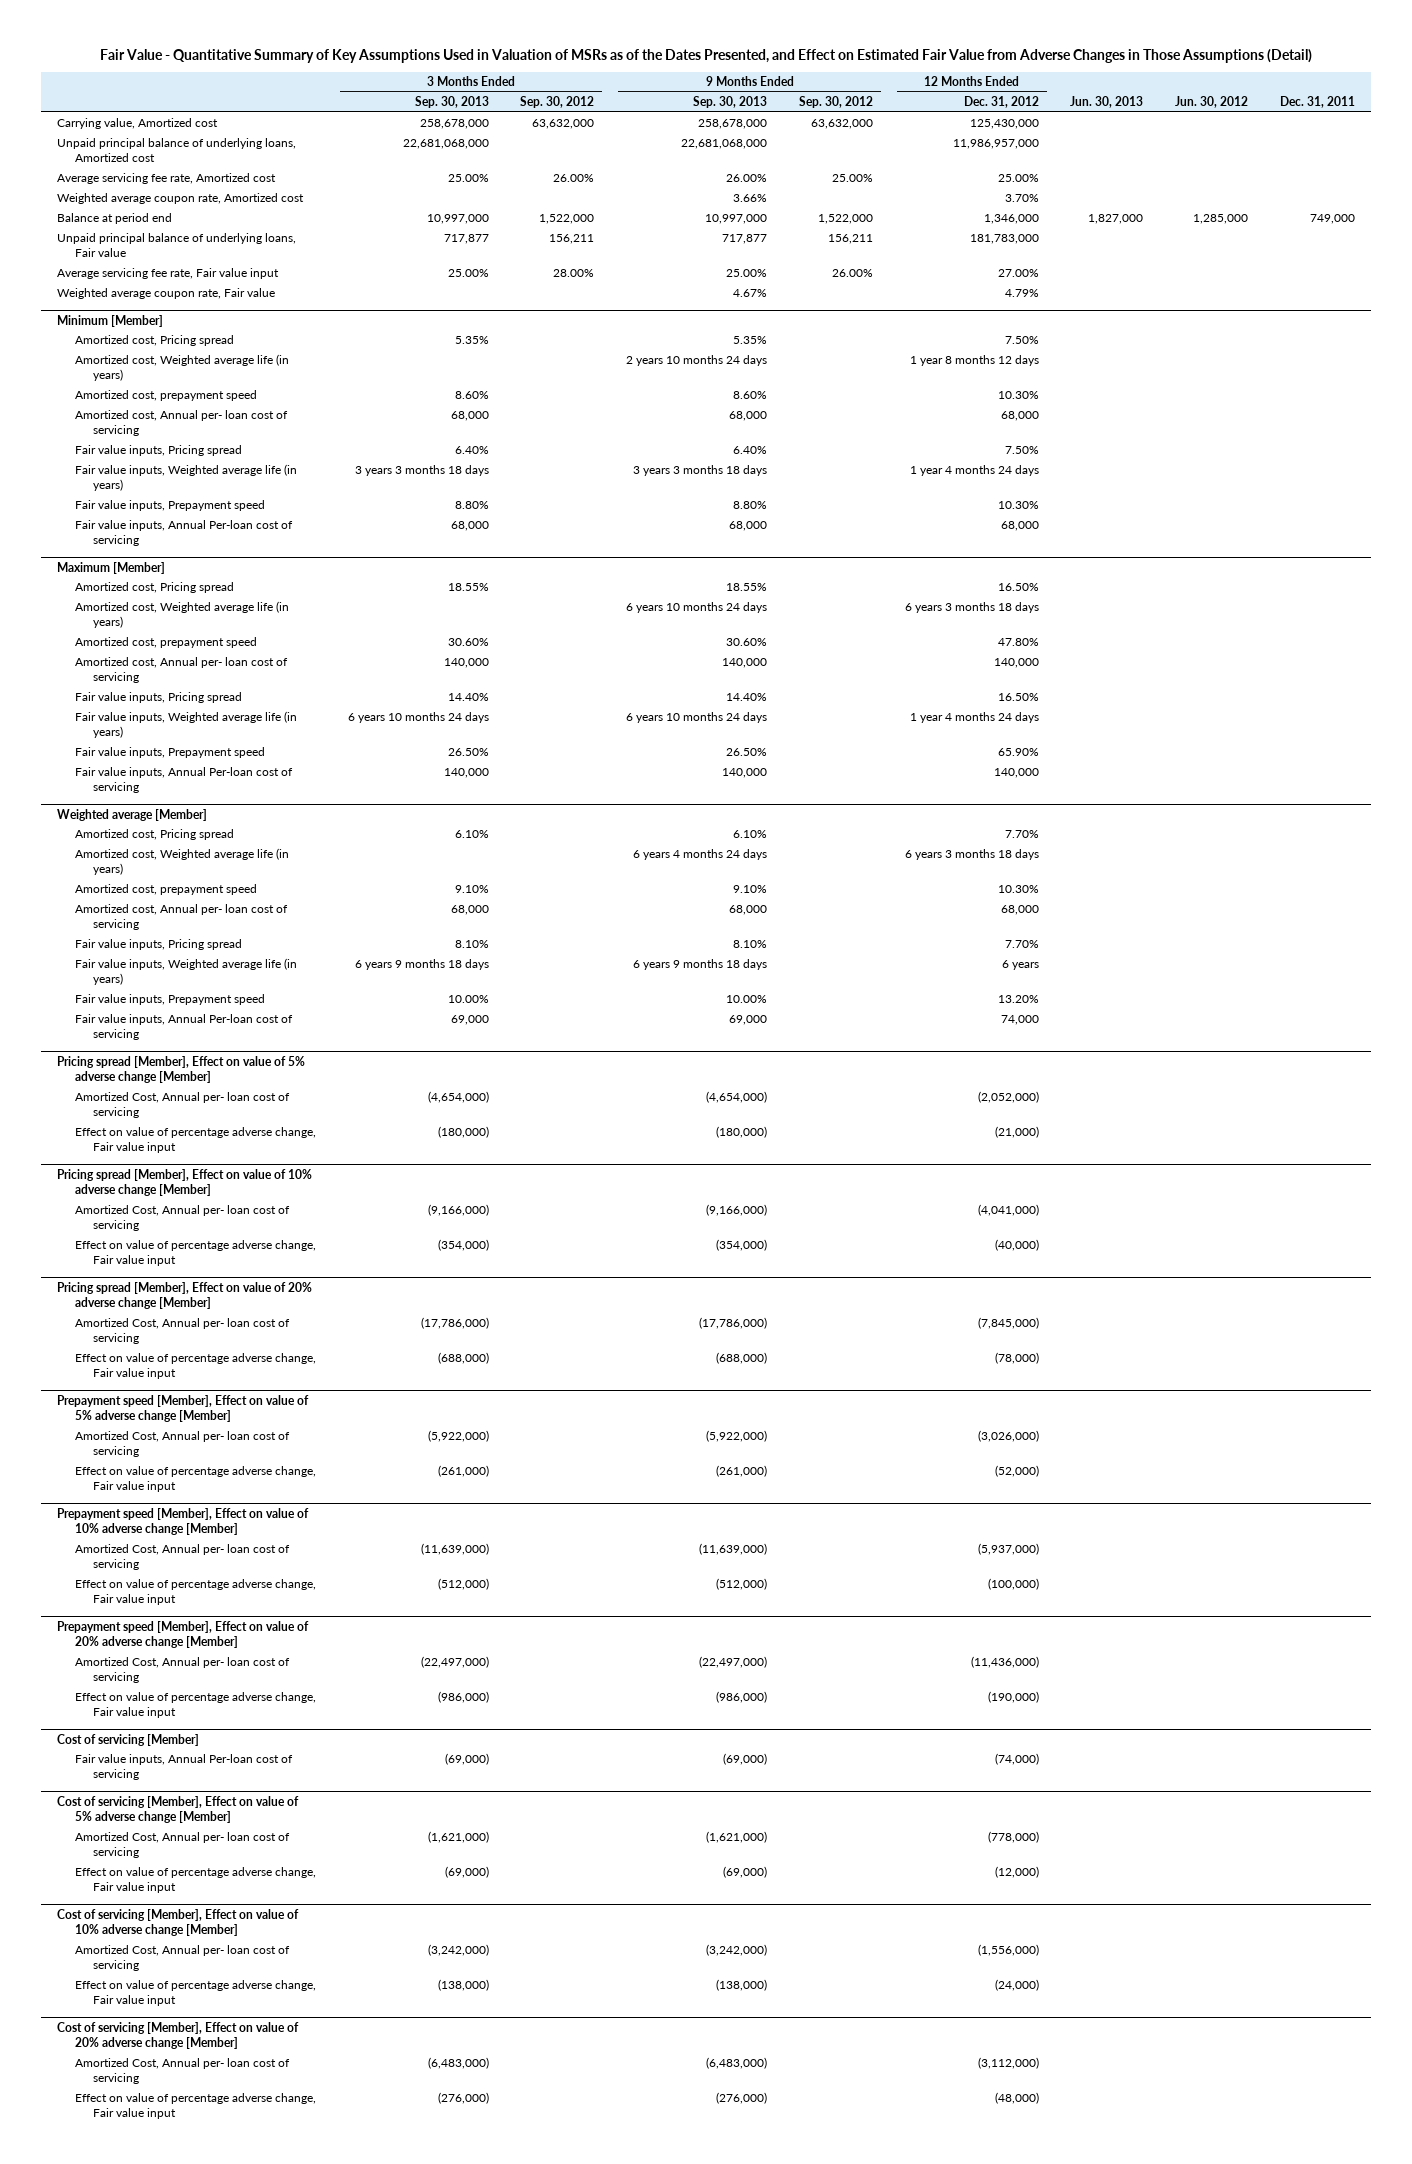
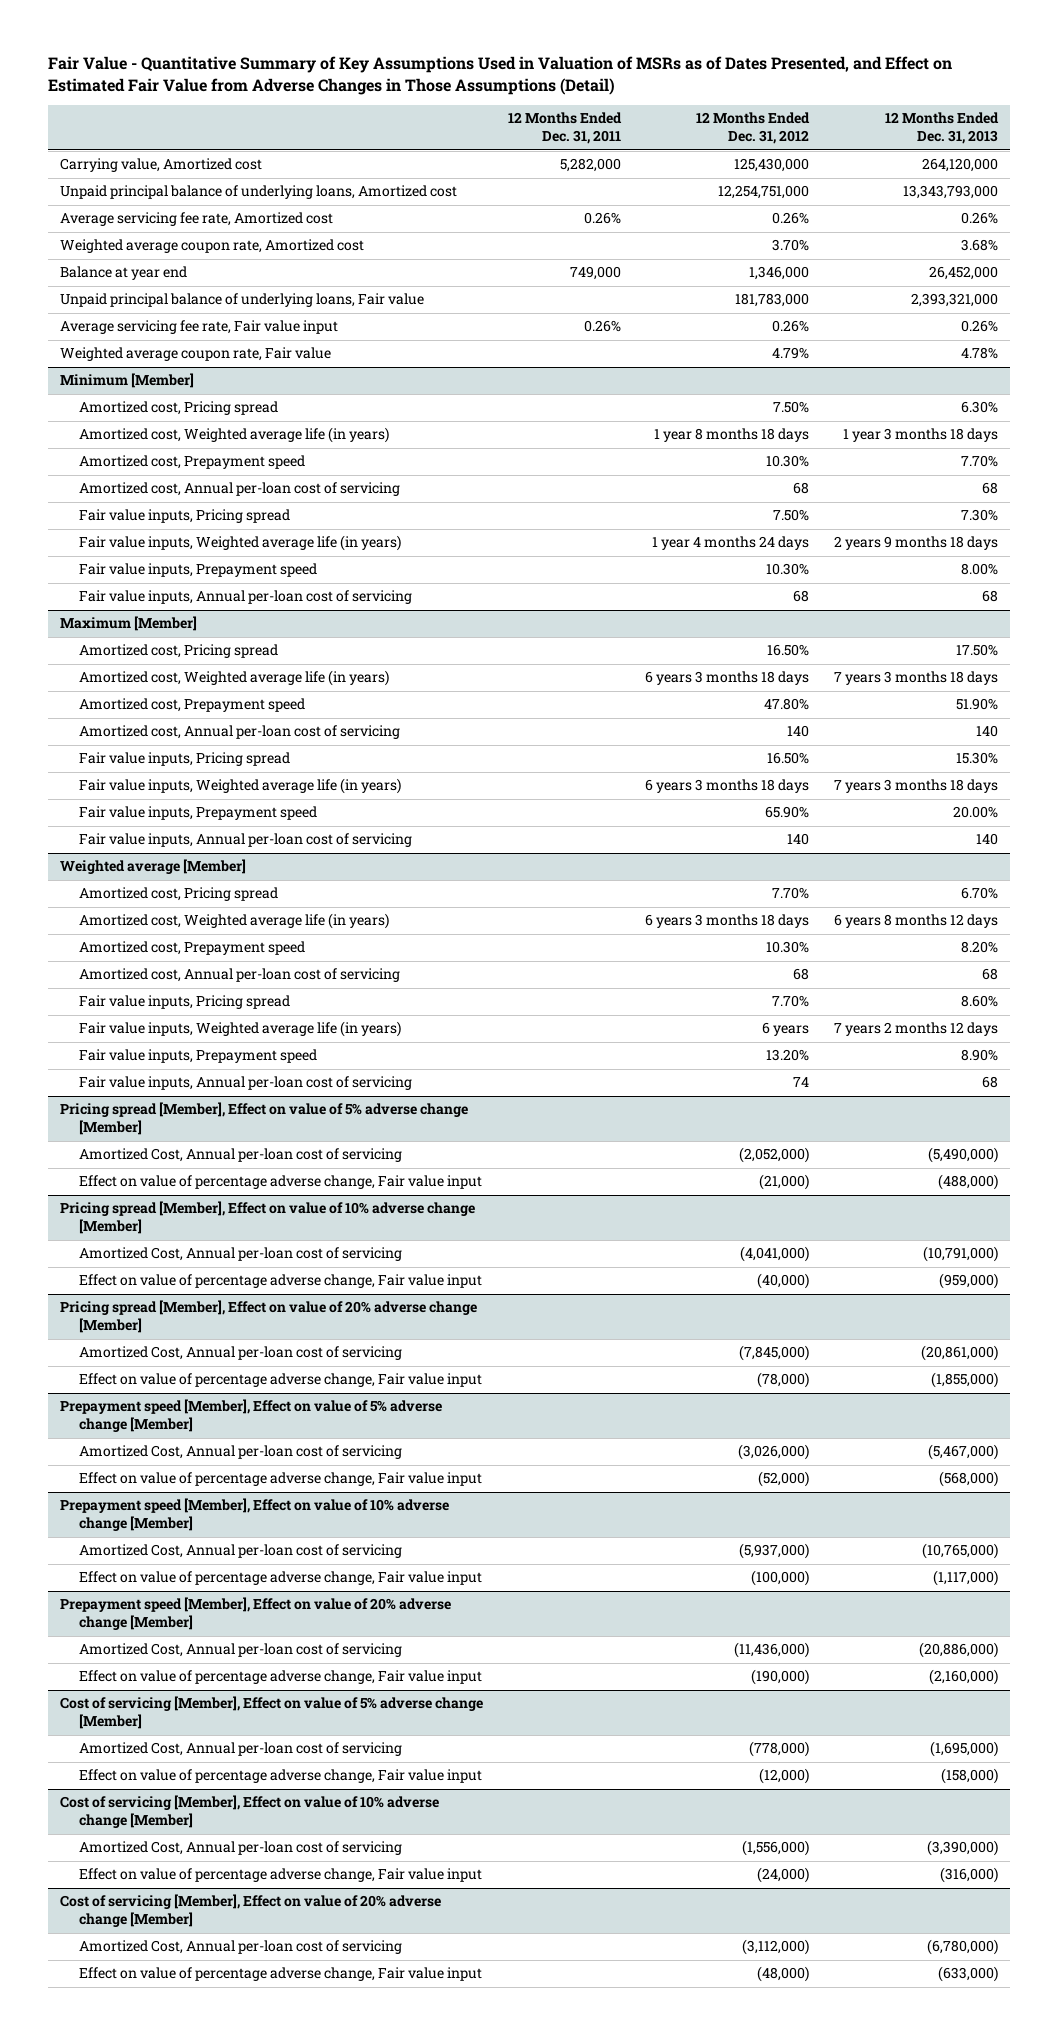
- Fair Value - Quantitative Summary of Key Assumptions Used in Valuation of MSRs as of the Dates Presented, and Effect on Estimated Fair Value from Adverse Changes in Those Assumptions (Detail)
+ Fair Value - Quantitative Summary of Key Assumptions Used in Valuation of MSRs as of Dates Presented, and Effect on Estimated Fair Value from Adverse Changes in Those Assumptions (Detail)
- | 3 Months Ended Sep. 30, 2013 | 3 Months Ended Sep. 30, 2012 | 9 Months Ended Sep. 30, 2013 | 9 Months Ended Sep. 30, 2012 | 12 Months Ended Dec. 31, 2012 | Jun. 30, 2013 | Jun. 30, 2012 | Dec. 31, 2011
+ | 12 Months Ended Dec. 31, 2011 | 12 Months Ended Dec. 31, 2012 | 12 Months Ended Dec. 31, 2013
- Unpaid principal balance of underlying loans, Amortized cost | 22,681,068,000 | | 22,681,068,000 | | 11,986,957,000 | | |
- Average servicing fee rate, Amortized cost | 25.00% | 26.00% | 26.00% | 25.00% | 25.00% | | |
+ Unpaid principal balance of underlying loans, Amortized cost | | 12,254,751,000 | 13,343,793,000
+ Average servicing fee rate, Amortized cost | 0.26% | 0.26% | 0.26%
- Balance at period end | 10,997,000 | 1,522,000 | 10,997,000 | 1,522,000 | 1,346,000 | 1,827,000 | 1,285,000 | 749,000
+ Balance at year end | 749,000 | 1,346,000 | 26,452,000
- Average servicing fee rate, Fair value input | 25.00% | 28.00% | 25.00% | 26.00% | 27.00% | | |
+ Average servicing fee rate, Fair value input | 0.26% | 0.26% | 0.26%
@ Minimum [Member]
- Amortized cost, Weighted average life (in years) | | | 2 years 10 months 24 days | | 1 year 8 months 12 days | | |
- Amortized cost, prepayment speed | 8.60% | | 8.60% | | 10.30% | | |
- Amortized cost, Annual per- loan cost of servicing | 68,000 | | 68,000 | | 68,000 | | |
+ Amortized cost, Weighted average life (in years) | | 1 year 8 months 18 days | 1 year 3 months 18 days
+ Amortized cost, Prepayment speed | | 10.30% | 7.70%
+ Amortized cost, Annual per-loan cost of servicing | | 68 | 68
- Fair value inputs, Annual Per-loan cost of servicing | 68,000 | | 68,000 | | 68,000 | | |
+ Fair value inputs, Annual per-loan cost of servicing | | 68 | 68
@ Maximum [Member]
- Amortized cost, prepayment speed | 30.60% | | 30.60% | | 47.80% | | |
- Amortized cost, Annual per- loan cost of servicing | 140,000 | | 140,000 | | 140,000 | | |
+ Amortized cost, Prepayment speed | | 47.80% | 51.90%
+ Amortized cost, Annual per-loan cost of servicing | | 140 | 140
- Fair value inputs, Weighted average life (in years) | 6 years 10 months 24 days | | 6 years 10 months 24 days | | 1 year 4 months 24 days | | |
+ Fair value inputs, Weighted average life (in years) | | 6 years 3 months 18 days | 7 years 3 months 18 days
- Fair value inputs, Annual Per-loan cost of servicing | 140,000 | | 140,000 | | 140,000 | | |
+ Fair value inputs, Annual per-loan cost of servicing | | 140 | 140
@ Weighted average [Member]
- Amortized cost, prepayment speed | 9.10% | | 9.10% | | 10.30% | | |
- Amortized cost, Annual per- loan cost of servicing | 68,000 | | 68,000 | | 68,000 | | |
+ Amortized cost, Prepayment speed | | 10.30% | 8.20%
+ Amortized cost, Annual per-loan cost of servicing | | 68 | 68
- Fair value inputs, Annual Per-loan cost of servicing | 69,000 | | 69,000 | | 74,000 | | |
+ Fair value inputs, Annual per-loan cost of servicing | | 74 | 68
@ Pricing spread [Member], Effect on value of 5% adverse change [Member]
- Amortized Cost, Annual per- loan cost of servicing | (4,654,000) | | (4,654,000) | | (2,052,000) | | |
+ Amortized Cost, Annual per-loan cost of servicing | | (2,052,000) | (5,490,000)
@ Pricing spread [Member], Effect on value of 10% adverse change [Member]
- Amortized Cost, Annual per- loan cost of servicing | (9,166,000) | | (9,166,000) | | (4,041,000) | | |
+ Amortized Cost, Annual per-loan cost of servicing | | (4,041,000) | (10,791,000)
@ Pricing spread [Member], Effect on value of 20% adverse change [Member]
- Amortized Cost, Annual per- loan cost of servicing | (17,786,000) | | (17,786,000) | | (7,845,000) | | |
+ Amortized Cost, Annual per-loan cost of servicing | | (7,845,000) | (20,861,000)
@ Prepayment speed [Member], Effect on value of 5% adverse change [Member]
- Amortized Cost, Annual per- loan cost of servicing | (5,922,000) | | (5,922,000) | | (3,026,000) | | |
+ Amortized Cost, Annual per-loan cost of servicing | | (3,026,000) | (5,467,000)
@ Prepayment speed [Member], Effect on value of 10% adverse change [Member]
- Amortized Cost, Annual per- loan cost of servicing | (11,639,000) | | (11,639,000) | | (5,937,000) | | |
+ Amortized Cost, Annual per-loan cost of servicing | | (5,937,000) | (10,765,000)
@ Prepayment speed [Member], Effect on value of 20% adverse change [Member]
- Amortized Cost, Annual per- loan cost of servicing | (22,497,000) | | (22,497,000) | | (11,436,000) | | |
+ Amortized Cost, Annual per-loan cost of servicing | | (11,436,000) | (20,886,000)
- Cost of servicing [Member]
- Fair value inputs, Annual Per-loan cost of servicing | (69,000) | | (69,000) | | (74,000) | | |
@ Cost of servicing [Member], Effect on value of 5% adverse change [Member]
- Amortized Cost, Annual per- loan cost of servicing | (1,621,000) | | (1,621,000) | | (778,000) | | |
+ Amortized Cost, Annual per-loan cost of servicing | | (778,000) | (1,695,000)
@ Cost of servicing [Member], Effect on value of 10% adverse change [Member]
- Amortized Cost, Annual per- loan cost of servicing | (3,242,000) | | (3,242,000) | | (1,556,000) | | |
+ Amortized Cost, Annual per-loan cost of servicing | | (1,556,000) | (3,390,000)
@ Cost of servicing [Member], Effect on value of 20% adverse change [Member]
- Amortized Cost, Annual per- loan cost of servicing | (6,483,000) | | (6,483,000) | | (3,112,000) | | |
+ Amortized Cost, Annual per-loan cost of servicing | | (3,112,000) | (6,780,000)

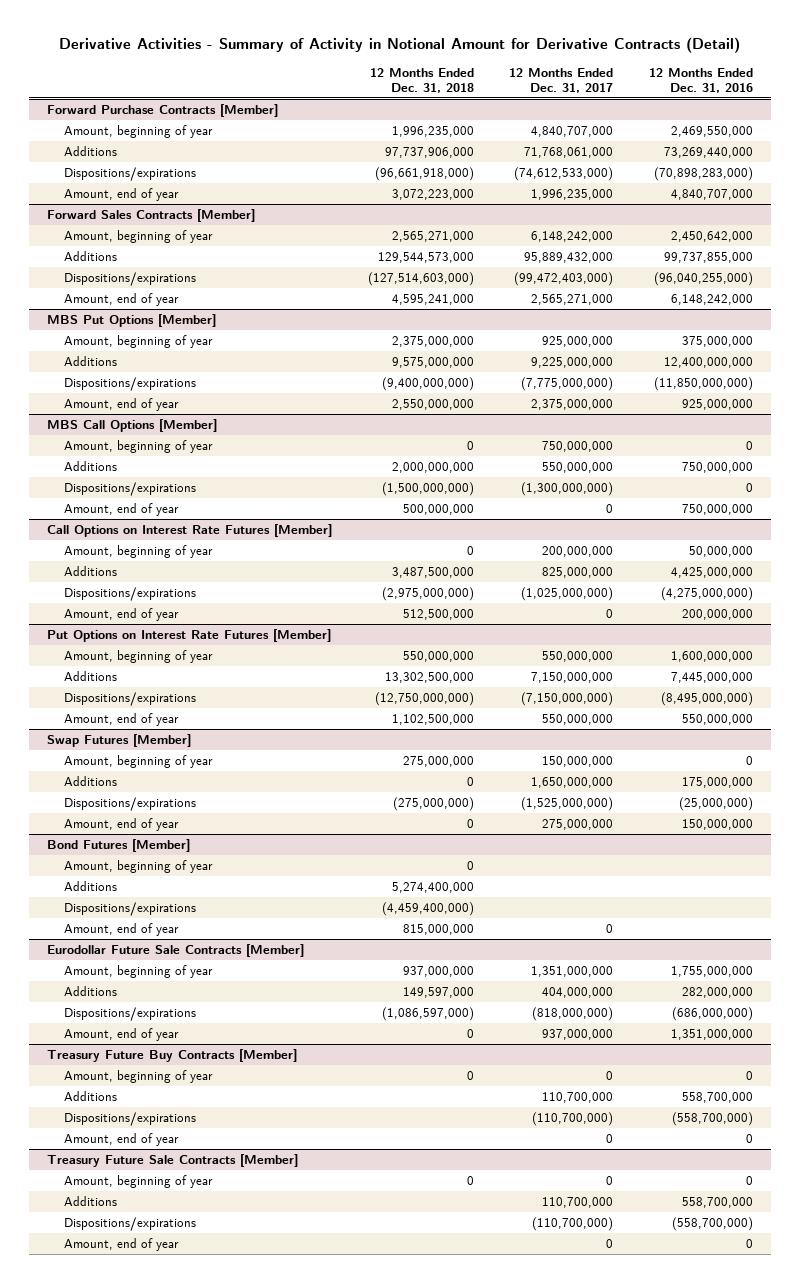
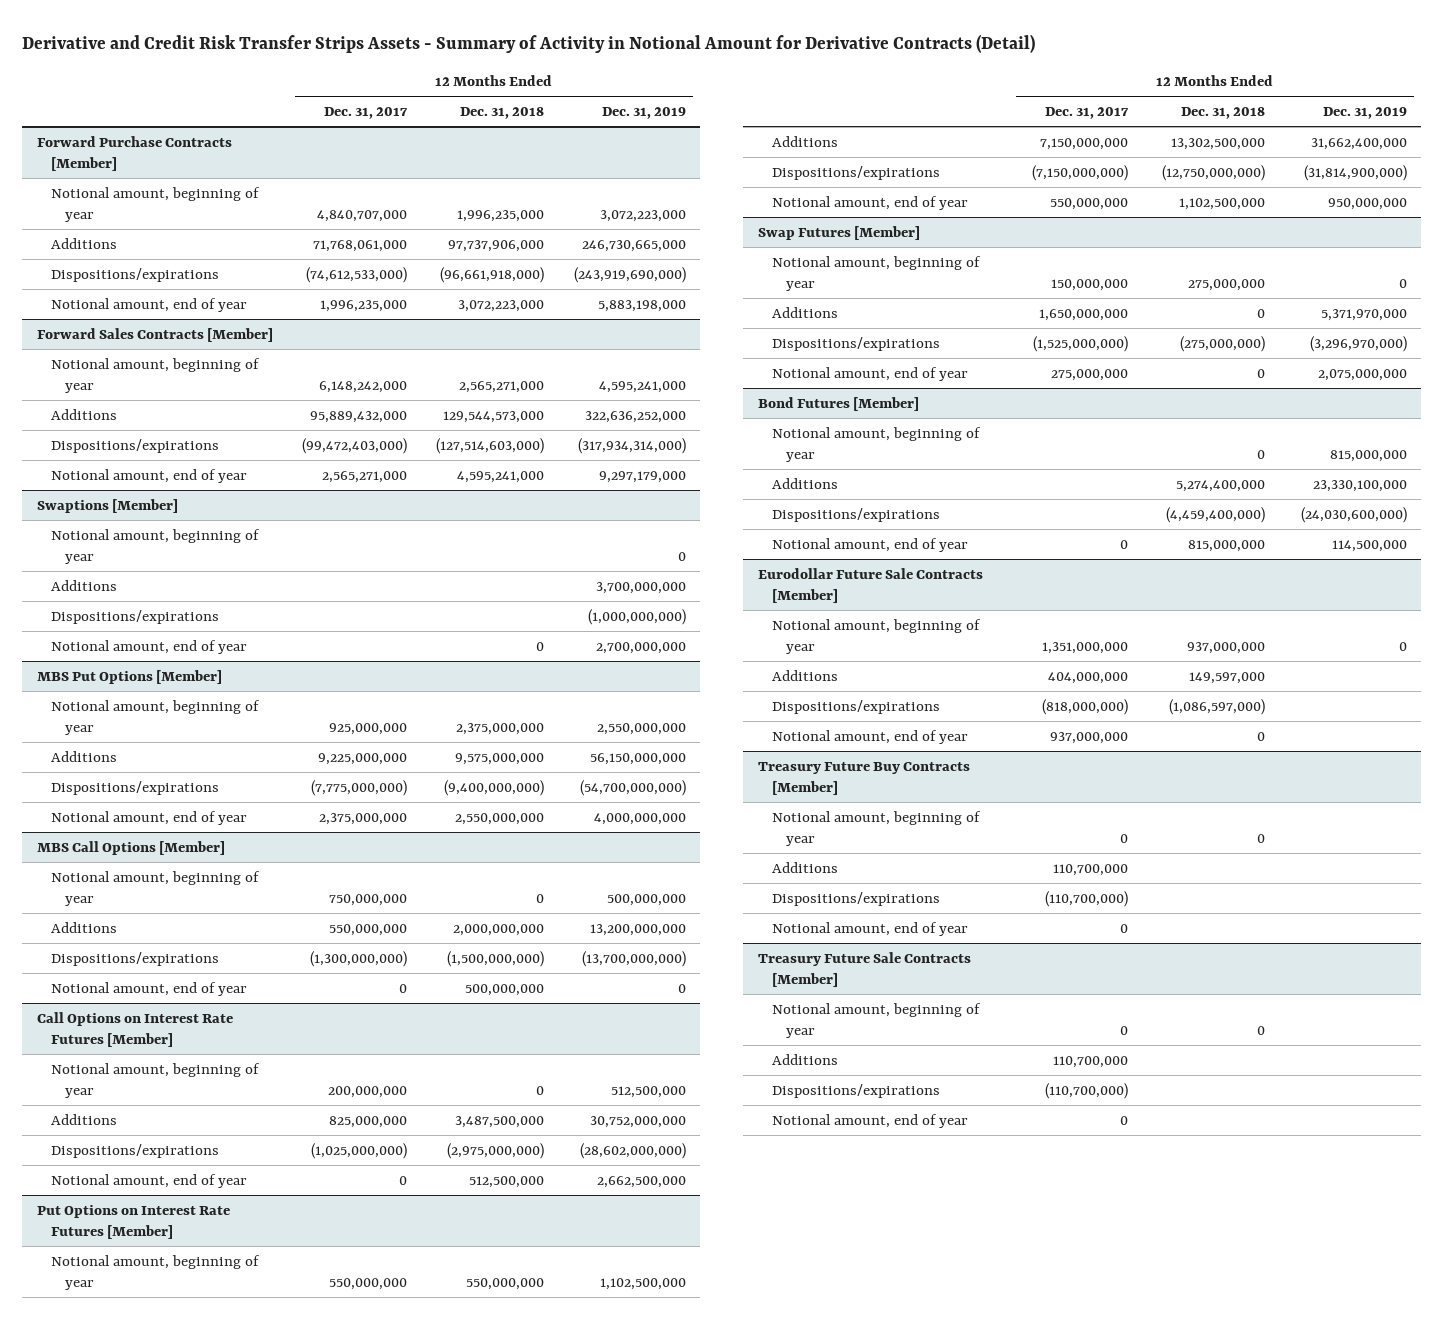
- Derivative Activities - Summary of Activity in Notional Amount for Derivative Contracts (Detail)
+ Derivative and Credit Risk Transfer Strips Assets - Summary of Activity in Notional Amount for Derivative Contracts (Detail)
- | 12 Months Ended Dec. 31, 2018 | 12 Months Ended Dec. 31, 2017 | 12 Months Ended Dec. 31, 2016
+ | 12 Months Ended Dec. 31, 2017 | 12 Months Ended Dec. 31, 2018 | 12 Months Ended Dec. 31, 2019
@ Forward Purchase Contracts [Member]
- Amount, beginning of year | 1,996,235,000 | 4,840,707,000 | 2,469,550,000
+ Notional amount, beginning of year | 4,840,707,000 | 1,996,235,000 | 3,072,223,000
- Amount, end of year | 3,072,223,000 | 1,996,235,000 | 4,840,707,000
+ Notional amount, end of year | 1,996,235,000 | 3,072,223,000 | 5,883,198,000
@ Forward Sales Contracts [Member]
- Amount, beginning of year | 2,565,271,000 | 6,148,242,000 | 2,450,642,000
+ Notional amount, beginning of year | 6,148,242,000 | 2,565,271,000 | 4,595,241,000
- Amount, end of year | 4,595,241,000 | 2,565,271,000 | 6,148,242,000
+ Notional amount, end of year | 2,565,271,000 | 4,595,241,000 | 9,297,179,000
+ Swaptions [Member]
+ Notional amount, beginning of year | | | 0
+ Additions | | | 3,700,000,000
+ Dispositions/expirations | | | (1,000,000,000)
+ Notional amount, end of year | | 0 | 2,700,000,000
@ MBS Put Options [Member]
- Amount, beginning of year | 2,375,000,000 | 925,000,000 | 375,000,000
+ Notional amount, beginning of year | 925,000,000 | 2,375,000,000 | 2,550,000,000
- Amount, end of year | 2,550,000,000 | 2,375,000,000 | 925,000,000
+ Notional amount, end of year | 2,375,000,000 | 2,550,000,000 | 4,000,000,000
@ MBS Call Options [Member]
- Amount, beginning of year | 0 | 750,000,000 | 0
+ Notional amount, beginning of year | 750,000,000 | 0 | 500,000,000
- Amount, end of year | 500,000,000 | 0 | 750,000,000
+ Notional amount, end of year | 0 | 500,000,000 | 0
@ Call Options on Interest Rate Futures [Member]
- Amount, beginning of year | 0 | 200,000,000 | 50,000,000
+ Notional amount, beginning of year | 200,000,000 | 0 | 512,500,000
- Amount, end of year | 512,500,000 | 0 | 200,000,000
+ Notional amount, end of year | 0 | 512,500,000 | 2,662,500,000
@ Put Options on Interest Rate Futures [Member]
- Amount, beginning of year | 550,000,000 | 550,000,000 | 1,600,000,000
+ Notional amount, beginning of year | 550,000,000 | 550,000,000 | 1,102,500,000
- Amount, end of year | 1,102,500,000 | 550,000,000 | 550,000,000
+ Notional amount, end of year | 550,000,000 | 1,102,500,000 | 950,000,000
@ Swap Futures [Member]
- Amount, beginning of year | 275,000,000 | 150,000,000 | 0
+ Notional amount, beginning of year | 150,000,000 | 275,000,000 | 0
- Amount, end of year | 0 | 275,000,000 | 150,000,000
+ Notional amount, end of year | 275,000,000 | 0 | 2,075,000,000
@ Bond Futures [Member]
- Amount, beginning of year | 0 | |
+ Notional amount, beginning of year | | 0 | 815,000,000
- Amount, end of year | 815,000,000 | 0 |
+ Notional amount, end of year | 0 | 815,000,000 | 114,500,000
@ Eurodollar Future Sale Contracts [Member]
- Amount, beginning of year | 937,000,000 | 1,351,000,000 | 1,755,000,000
+ Notional amount, beginning of year | 1,351,000,000 | 937,000,000 | 0
- Amount, end of year | 0 | 937,000,000 | 1,351,000,000
+ Notional amount, end of year | 937,000,000 | 0 |
@ Treasury Future Buy Contracts [Member]
- Amount, beginning of year | 0 | 0 | 0
+ Notional amount, beginning of year | 0 | 0 |
- Amount, end of year | | 0 | 0
+ Notional amount, end of year | 0 | |
@ Treasury Future Sale Contracts [Member]
- Amount, beginning of year | 0 | 0 | 0
+ Notional amount, beginning of year | 0 | 0 |
- Amount, end of year | | 0 | 0
+ Notional amount, end of year | 0 | |

